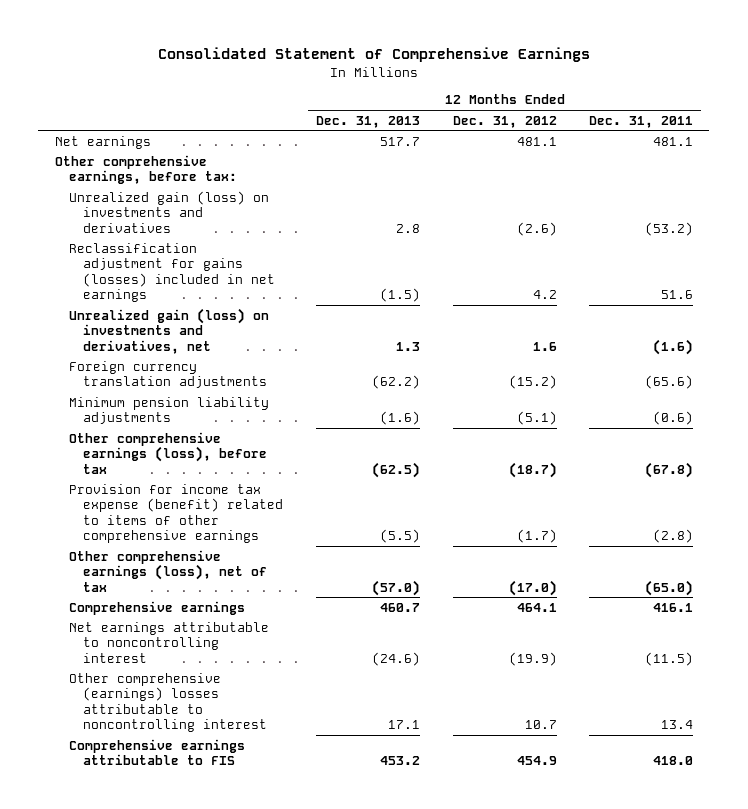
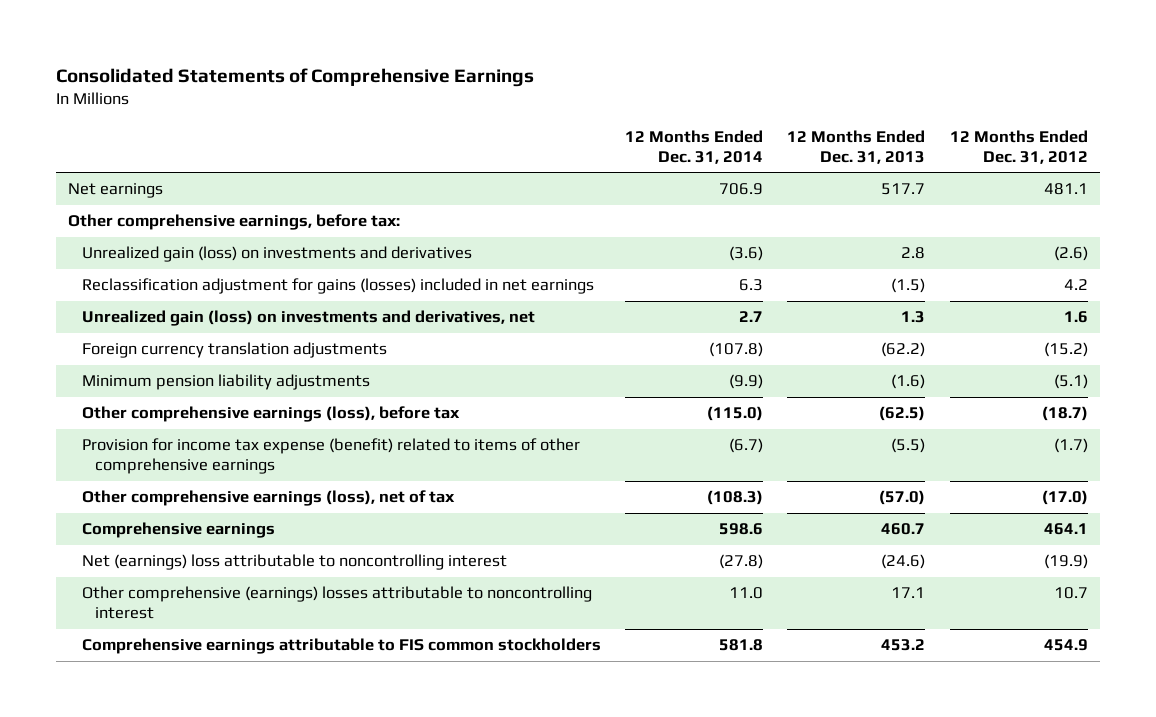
- Consolidated Statement of Comprehensive Earnings
+ Consolidated Statements of Comprehensive Earnings
- | 12 Months Ended Dec. 31, 2013 | 12 Months Ended Dec. 31, 2012 | 12 Months Ended Dec. 31, 2011
+ | 12 Months Ended Dec. 31, 2014 | 12 Months Ended Dec. 31, 2013 | 12 Months Ended Dec. 31, 2012
- Net earnings attributable to noncontrolling interest | (24.6) | (19.9) | (11.5)
+ Net (earnings) loss attributable to noncontrolling interest | (27.8) | (24.6) | (19.9)
- Comprehensive earnings attributable to FIS | 453.2 | 454.9 | 418.0
+ Comprehensive earnings attributable to FIS common stockholders | 581.8 | 453.2 | 454.9

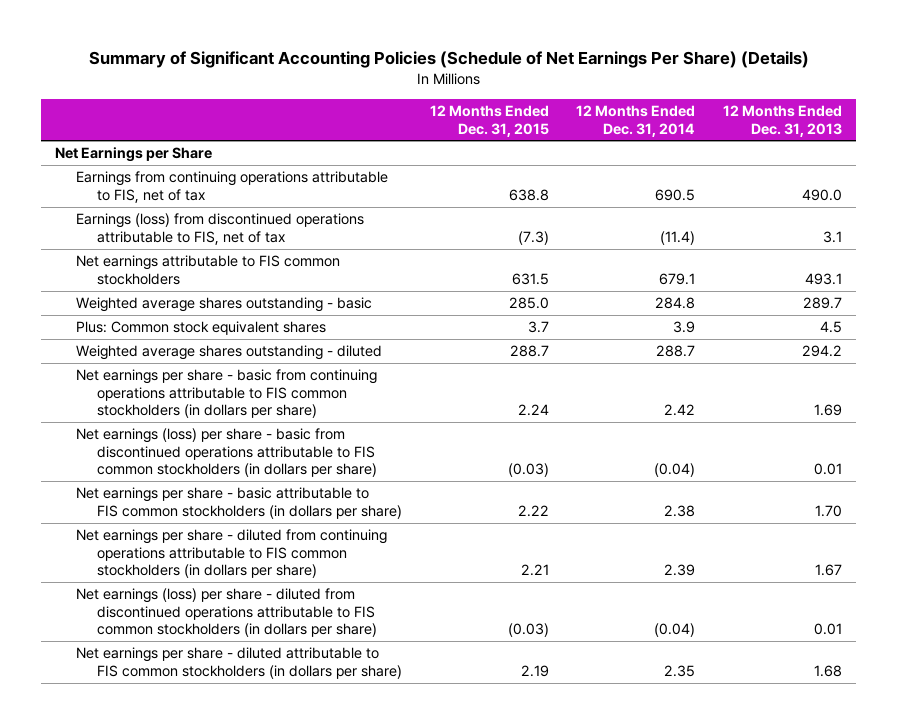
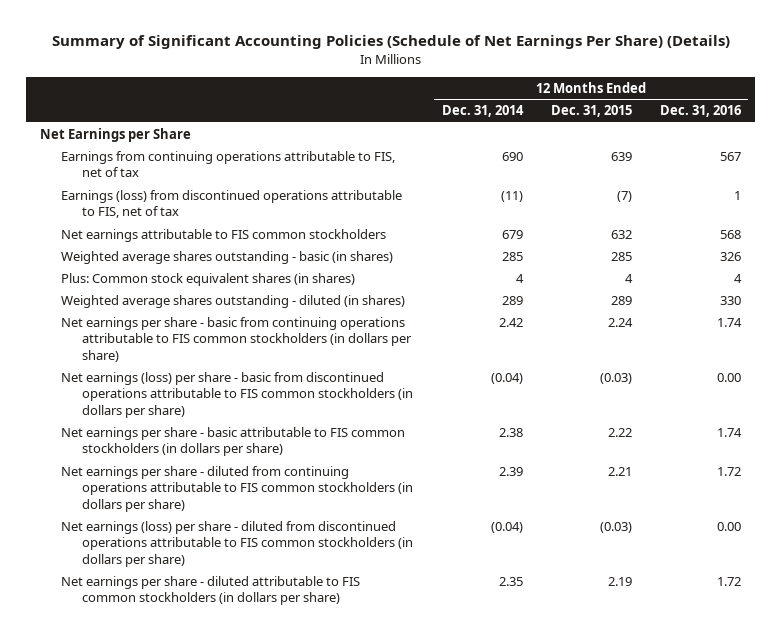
- | 12 Months Ended Dec. 31, 2015 | 12 Months Ended Dec. 31, 2014 | 12 Months Ended Dec. 31, 2013
+ | 12 Months Ended Dec. 31, 2014 | 12 Months Ended Dec. 31, 2015 | 12 Months Ended Dec. 31, 2016
- Earnings from continuing operations attributable to FIS, net of tax | 638.8 | 690.5 | 490.0
- Earnings (loss) from discontinued operations attributable to FIS, net of tax | (7.3) | (11.4) | 3.1
- Net earnings attributable to FIS common stockholders | 631.5 | 679.1 | 493.1
- Weighted average shares outstanding - basic | 285.0 | 284.8 | 289.7
- Plus: Common stock equivalent shares | 3.7 | 3.9 | 4.5
- Weighted average shares outstanding - diluted | 288.7 | 288.7 | 294.2
+ Earnings from continuing operations attributable to FIS, net of tax | 690 | 639 | 567
+ Earnings (loss) from discontinued operations attributable to FIS, net of tax | (11) | (7) | 1
+ Net earnings attributable to FIS common stockholders | 679 | 632 | 568
+ Weighted average shares outstanding - basic (in shares) | 285 | 285 | 326
+ Plus: Common stock equivalent shares (in shares) | 4 | 4 | 4
+ Weighted average shares outstanding - diluted (in shares) | 289 | 289 | 330

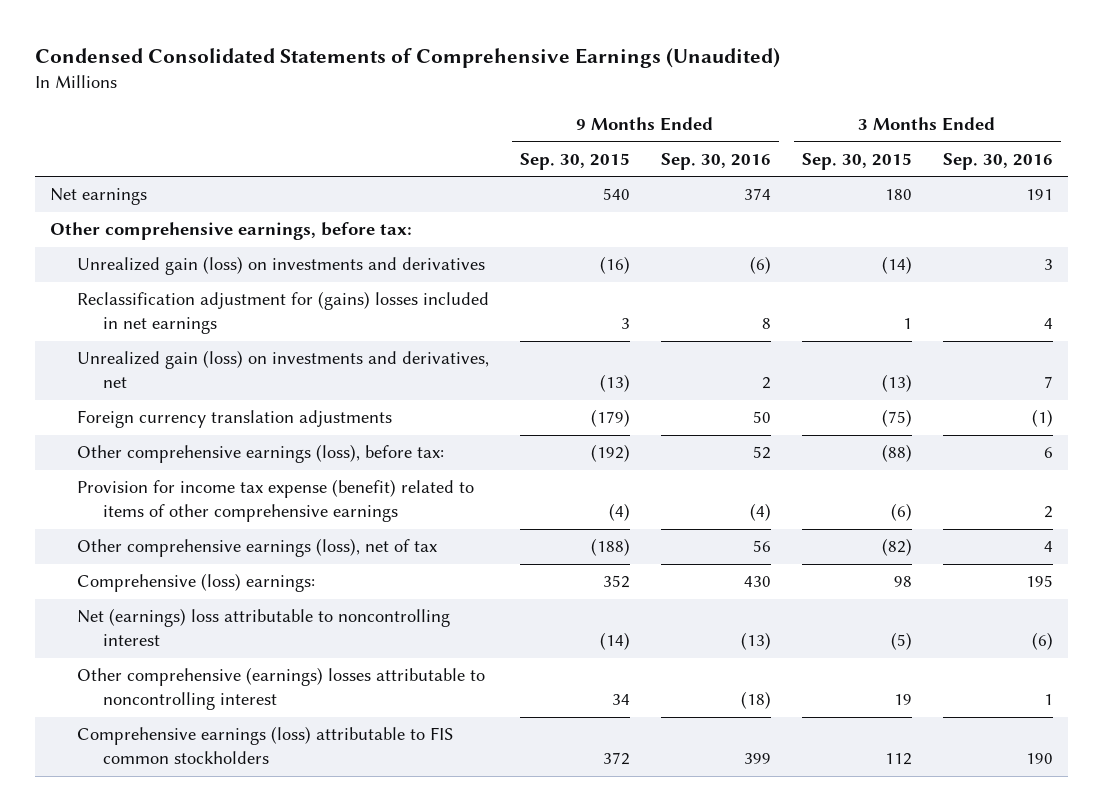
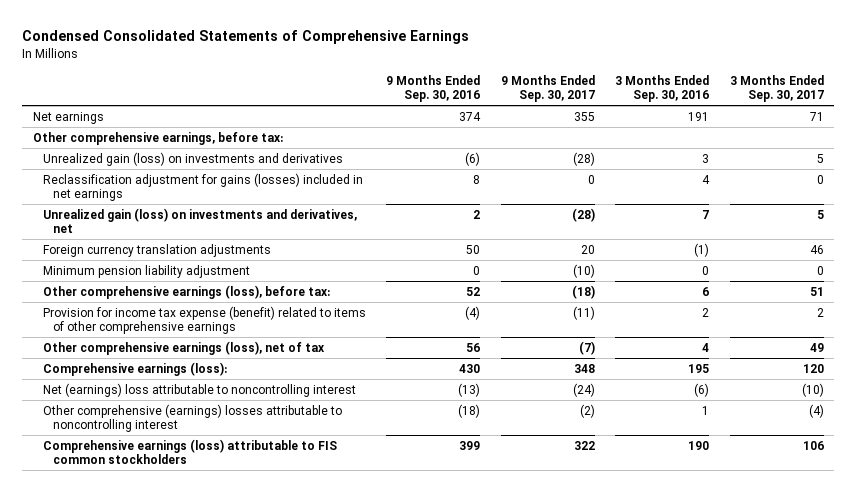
- Condensed Consolidated Statements of Comprehensive Earnings (Unaudited)
+ Condensed Consolidated Statements of Comprehensive Earnings
- | 9 Months Ended Sep. 30, 2015 | 9 Months Ended Sep. 30, 2016 | 3 Months Ended Sep. 30, 2015 | 3 Months Ended Sep. 30, 2016
+ | 9 Months Ended Sep. 30, 2016 | 9 Months Ended Sep. 30, 2017 | 3 Months Ended Sep. 30, 2016 | 3 Months Ended Sep. 30, 2017
- Reclassification adjustment for (gains) losses included in net earnings | 3 | 8 | 1 | 4
+ Reclassification adjustment for gains (losses) included in net earnings | 8 | 0 | 4 | 0
+ Minimum pension liability adjustment | 0 | (10) | 0 | 0
- Comprehensive (loss) earnings: | 352 | 430 | 98 | 195
+ Comprehensive earnings (loss): | 430 | 348 | 195 | 120

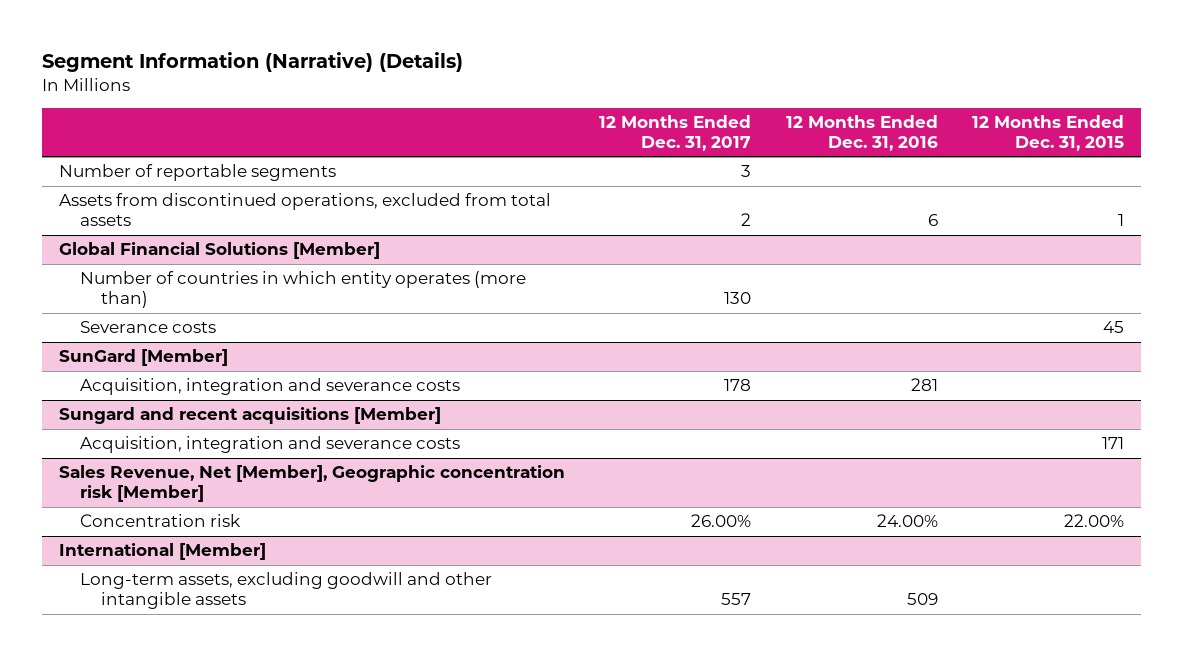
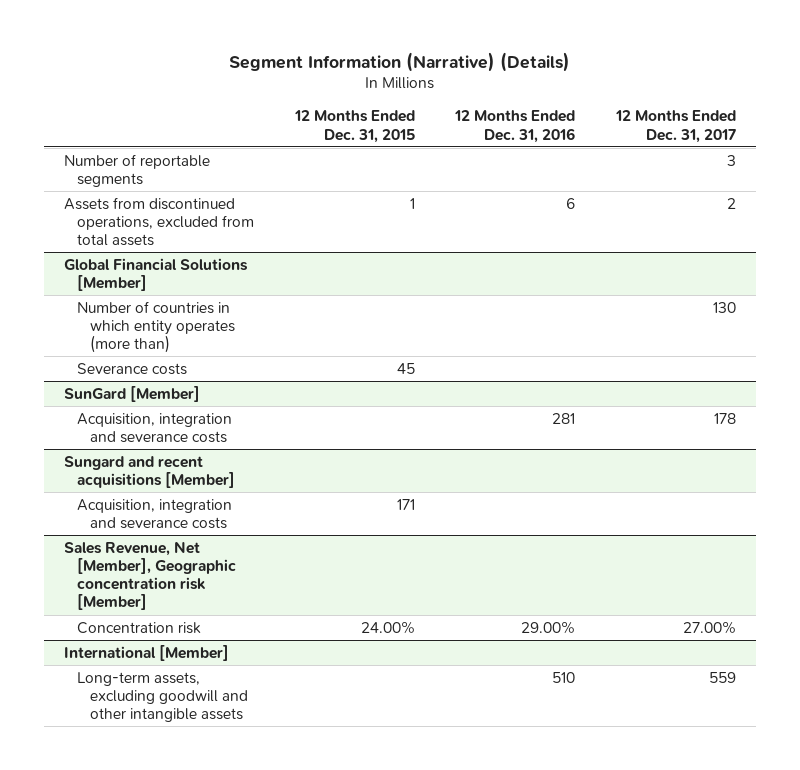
- | 12 Months Ended Dec. 31, 2017 | 12 Months Ended Dec. 31, 2016 | 12 Months Ended Dec. 31, 2015
+ | 12 Months Ended Dec. 31, 2015 | 12 Months Ended Dec. 31, 2016 | 12 Months Ended Dec. 31, 2017
@ Sales Revenue, Net [Member], Geographic concentration risk [Member]
- Concentration risk | 26.00% | 24.00% | 22.00%
+ Concentration risk | 24.00% | 29.00% | 27.00%
@ International [Member]
- Long-term assets, excluding goodwill and other intangible assets | 557 | 509 |
+ Long-term assets, excluding goodwill and other intangible assets | | 510 | 559

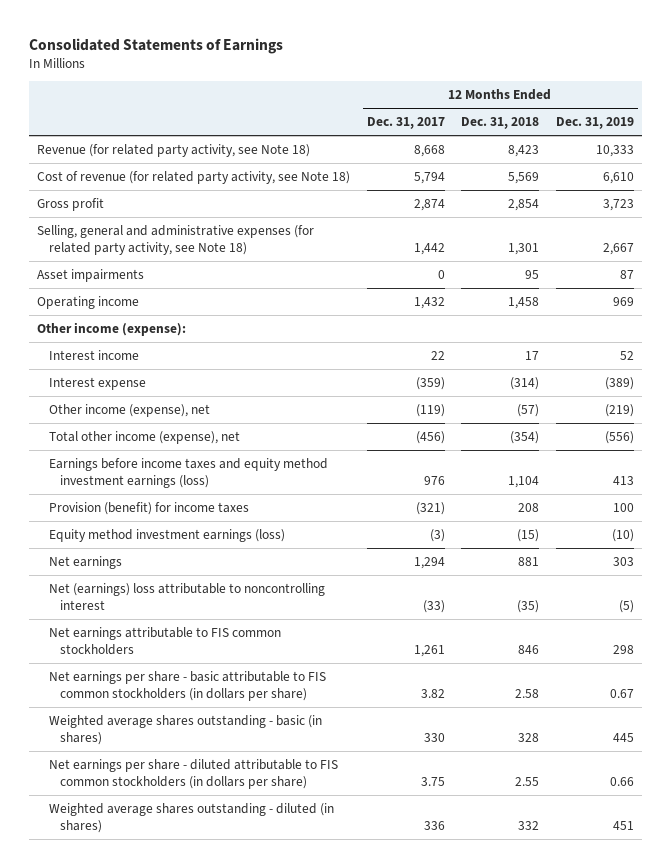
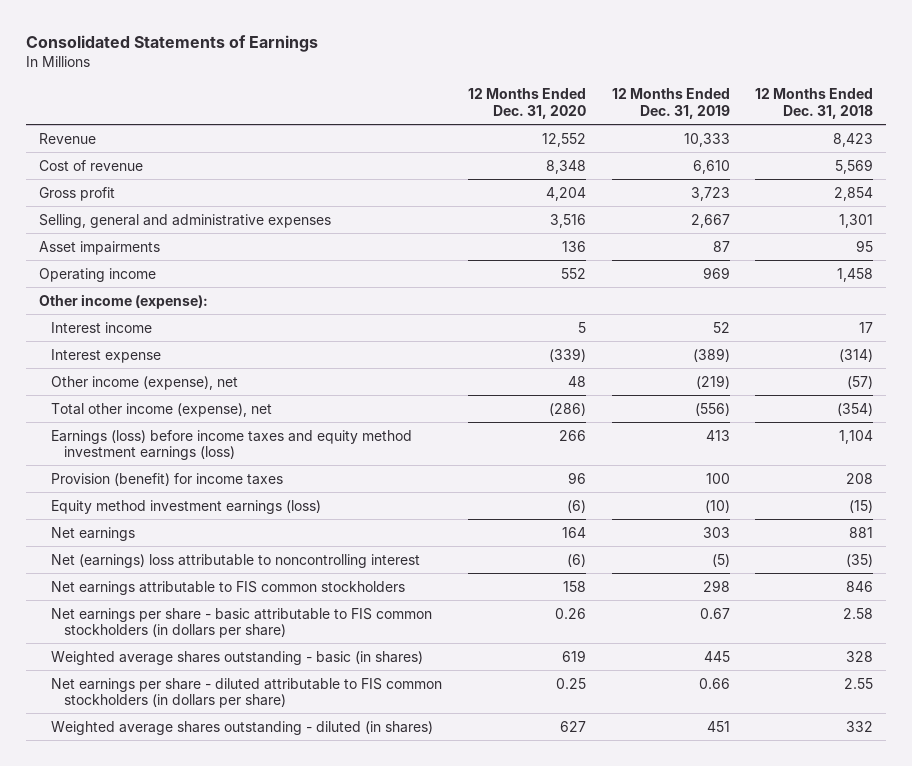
- | 12 Months Ended Dec. 31, 2017 | 12 Months Ended Dec. 31, 2018 | 12 Months Ended Dec. 31, 2019
+ | 12 Months Ended Dec. 31, 2020 | 12 Months Ended Dec. 31, 2019 | 12 Months Ended Dec. 31, 2018
- Revenue (for related party activity, see Note 18) | 8,668 | 8,423 | 10,333
- Cost of revenue (for related party activity, see Note 18) | 5,794 | 5,569 | 6,610
+ Revenue | 12,552 | 10,333 | 8,423
+ Cost of revenue | 8,348 | 6,610 | 5,569
- Selling, general and administrative expenses (for related party activity, see Note 18) | 1,442 | 1,301 | 2,667
+ Selling, general and administrative expenses | 3,516 | 2,667 | 1,301
- Earnings before income taxes and equity method investment earnings (loss) | 976 | 1,104 | 413
+ Earnings (loss) before income taxes and equity method investment earnings (loss) | 266 | 413 | 1,104

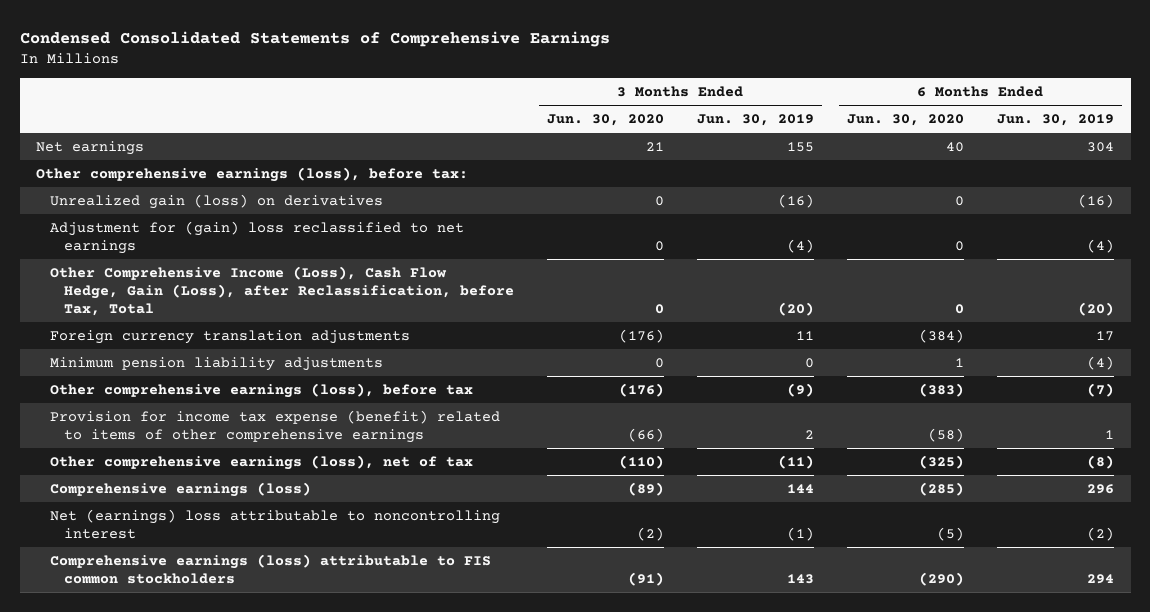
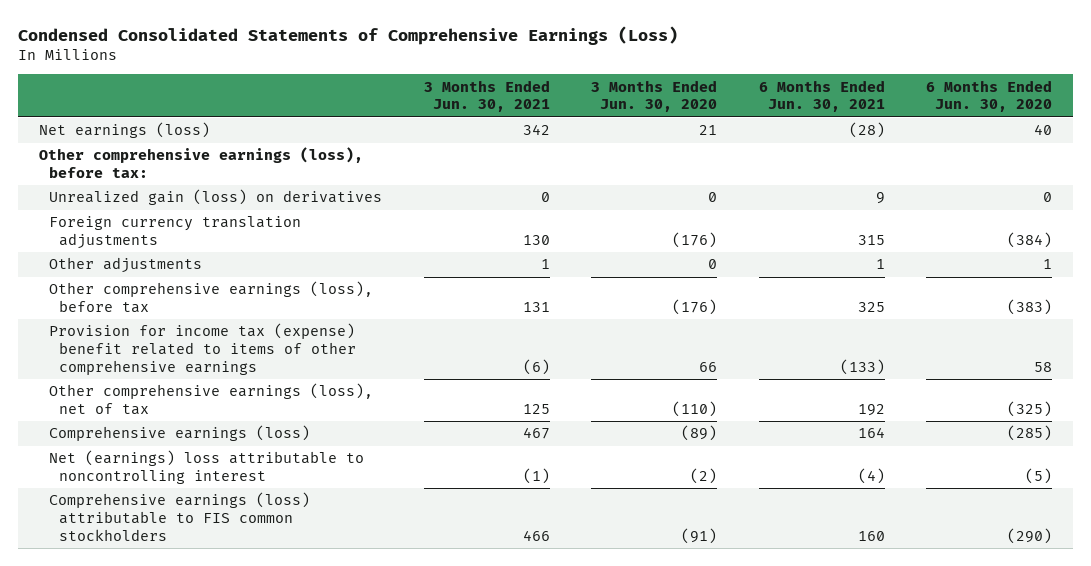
- Condensed Consolidated Statements of Comprehensive Earnings
+ Condensed Consolidated Statements of Comprehensive Earnings (Loss)
- | 3 Months Ended Jun. 30, 2020 | 3 Months Ended Jun. 30, 2019 | 6 Months Ended Jun. 30, 2020 | 6 Months Ended Jun. 30, 2019
+ | 3 Months Ended Jun. 30, 2021 | 3 Months Ended Jun. 30, 2020 | 6 Months Ended Jun. 30, 2021 | 6 Months Ended Jun. 30, 2020
- Net earnings | 21 | 155 | 40 | 304
+ Net earnings (loss) | 342 | 21 | (28) | 40
- Adjustment for (gain) loss reclassified to net earnings | 0 | (4) | 0 | (4)
- Other Comprehensive Income (Loss), Cash Flow Hedge, Gain (Loss), after Reclassification, before Tax, Total | 0 | (20) | 0 | (20)
- Minimum pension liability adjustments | 0 | 0 | 1 | (4)
+ Other adjustments | 1 | 0 | 1 | 1
- Provision for income tax expense (benefit) related to items of other comprehensive earnings | (66) | 2 | (58) | 1
+ Provision for income tax (expense) benefit related to items of other comprehensive earnings | (6) | 66 | (133) | 58

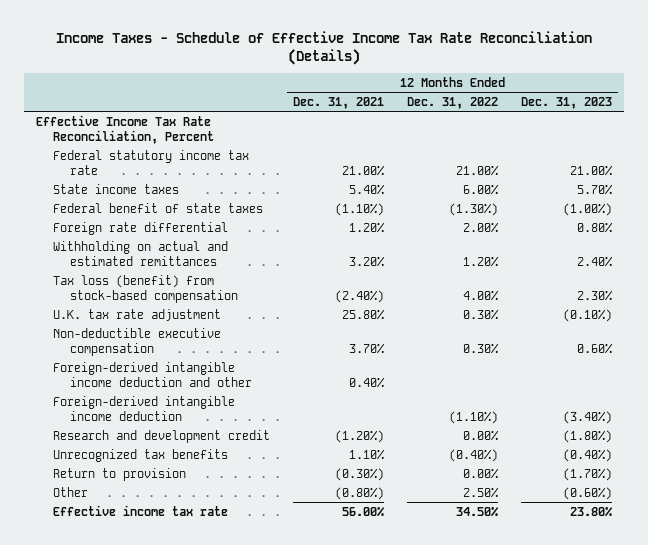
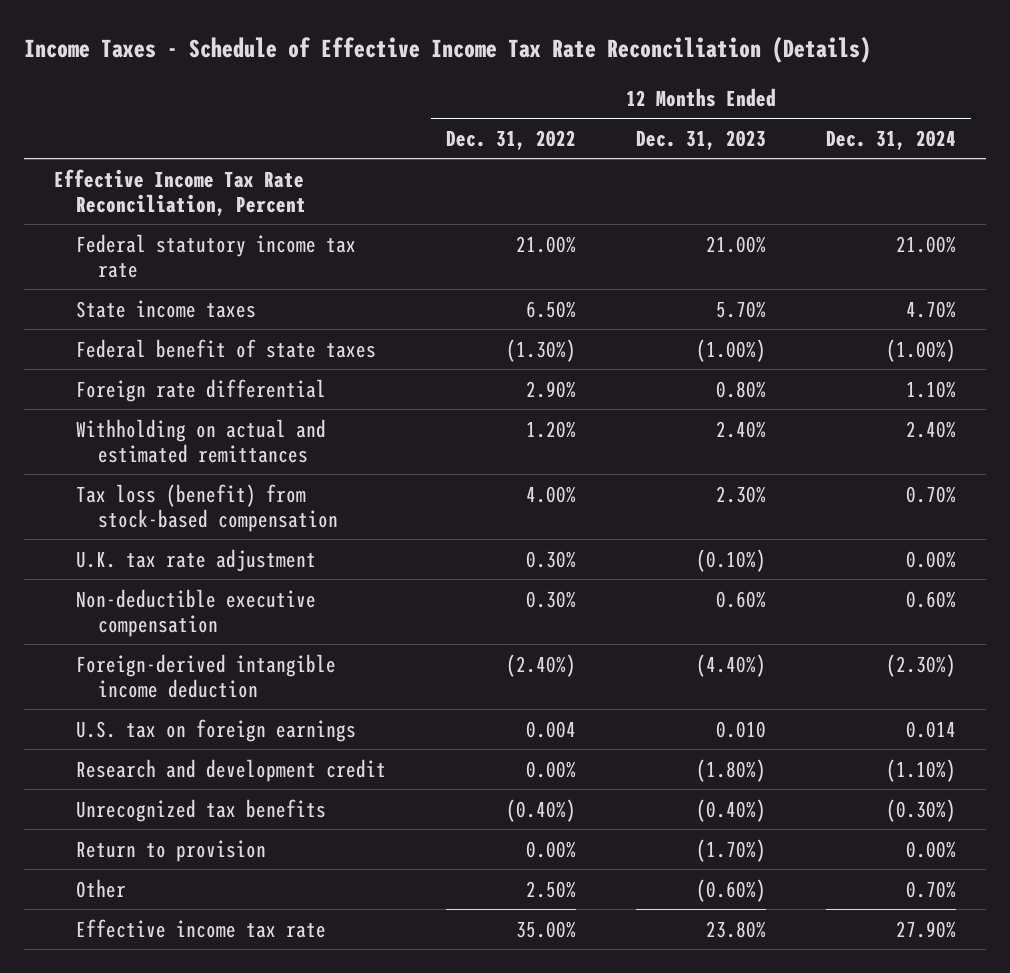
- | 12 Months Ended Dec. 31, 2021 | 12 Months Ended Dec. 31, 2022 | 12 Months Ended Dec. 31, 2023
+ | 12 Months Ended Dec. 31, 2022 | 12 Months Ended Dec. 31, 2023 | 12 Months Ended Dec. 31, 2024
- State income taxes | 5.40% | 6.00% | 5.70%
+ State income taxes | 6.50% | 5.70% | 4.70%
- Foreign rate differential | 1.20% | 2.00% | 0.80%
+ Foreign rate differential | 2.90% | 0.80% | 1.10%
- Foreign-derived intangible income deduction and other | 0.40% | |
- Foreign-derived intangible income deduction | | (1.10%) | (3.40%)
+ Foreign-derived intangible income deduction | (2.40%) | (4.40%) | (2.30%)
+ U.S. tax on foreign earnings | 0.004 | 0.010 | 0.014
- Effective income tax rate | 56.00% | 34.50% | 23.80%
+ Effective income tax rate | 35.00% | 23.80% | 27.90%

